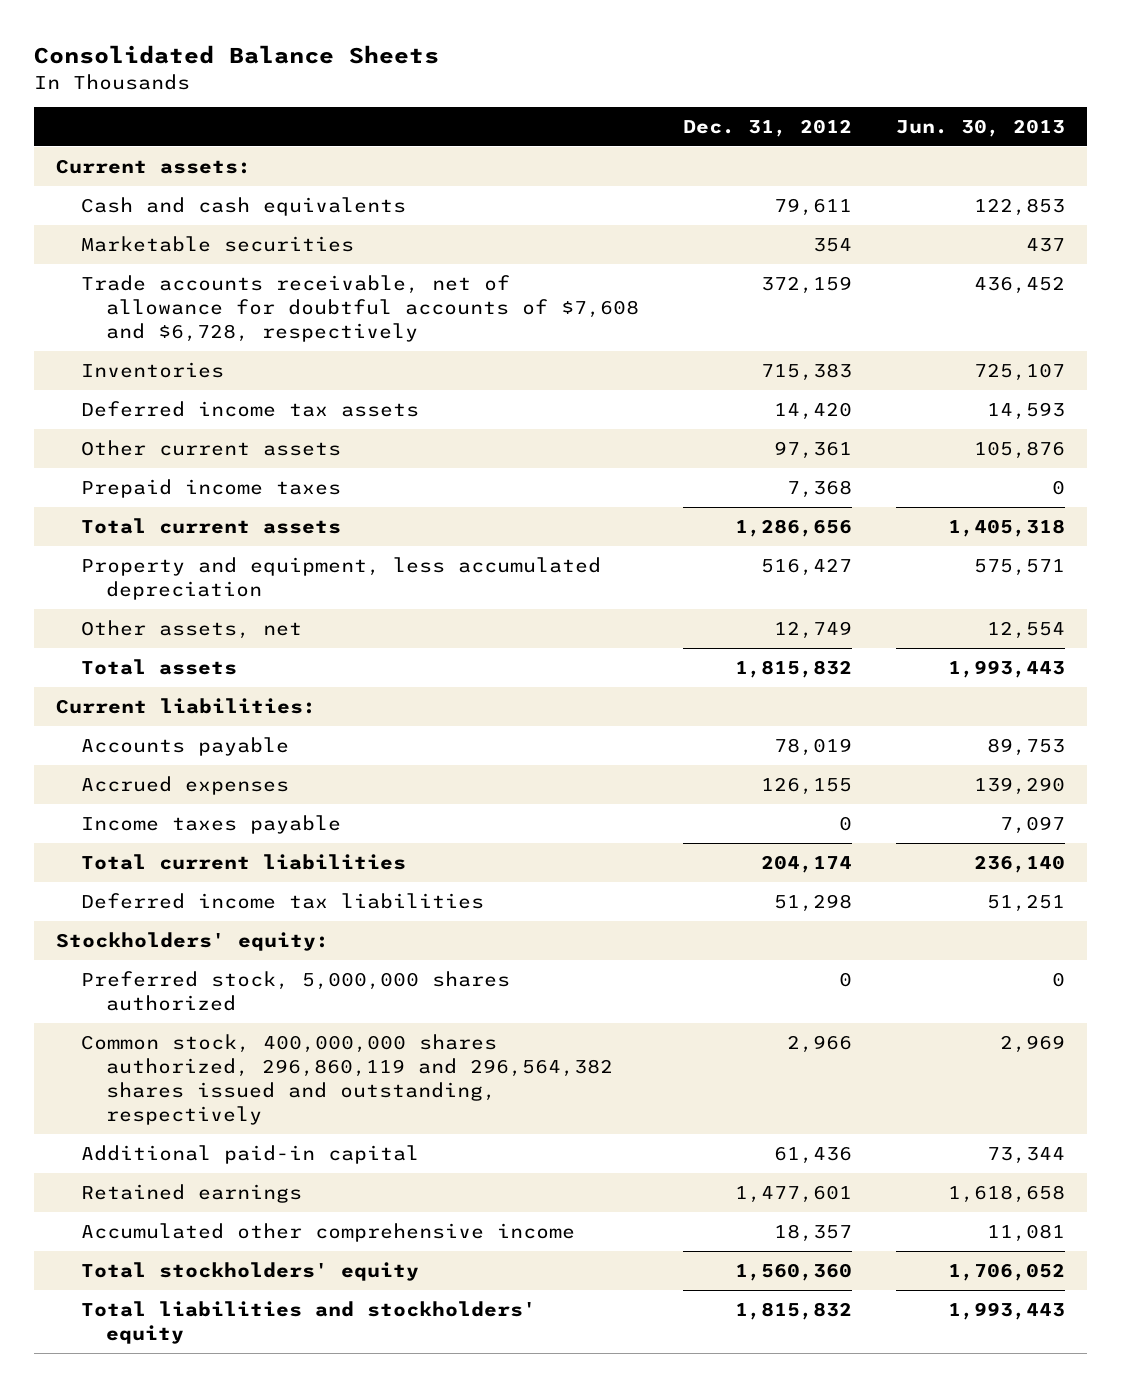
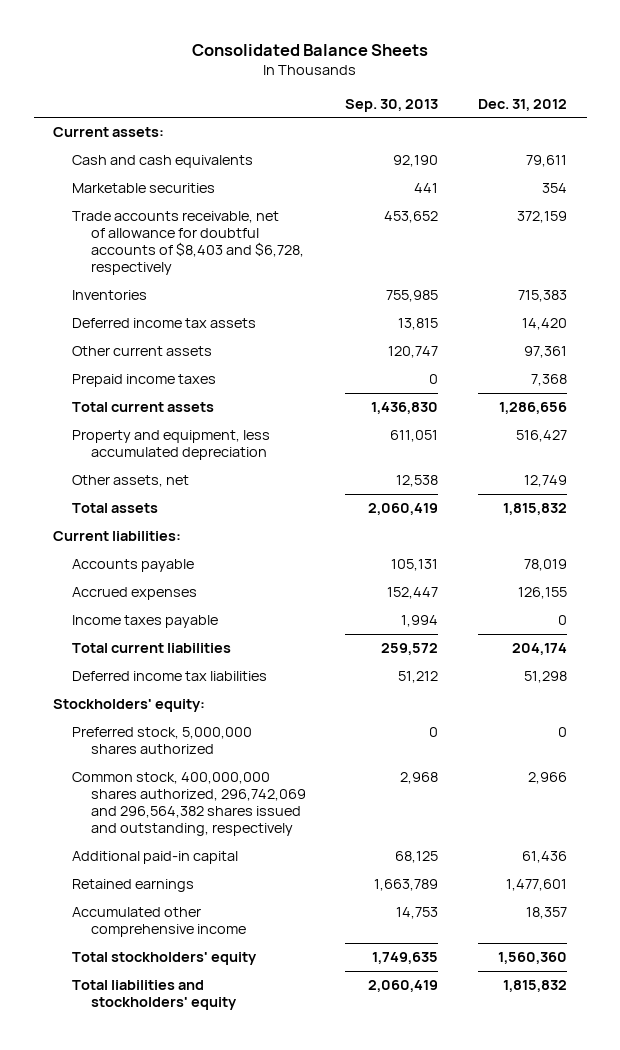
- | Dec. 31, 2012 | Jun. 30, 2013
+ | Sep. 30, 2013 | Dec. 31, 2012
- Trade accounts receivable, net of allowance for doubtful accounts of $7,608 and $6,728, respectively | 372,159 | 436,452
+ Trade accounts receivable, net of allowance for doubtful accounts of $8,403 and $6,728, respectively | 453,652 | 372,159
- Common stock, 400,000,000 shares authorized, 296,860,119 and 296,564,382 shares issued and outstanding, respectively | 2,966 | 2,969
+ Common stock, 400,000,000 shares authorized, 296,742,069 and 296,564,382 shares issued and outstanding, respectively | 2,968 | 2,966

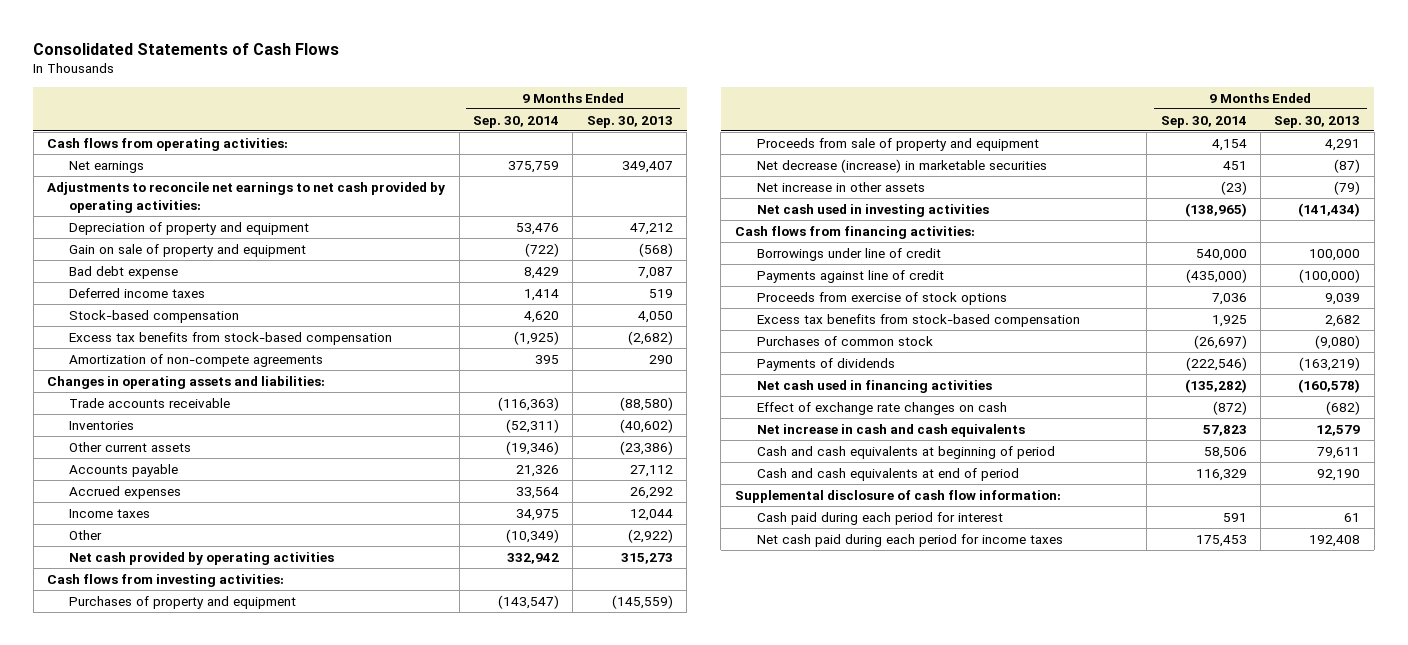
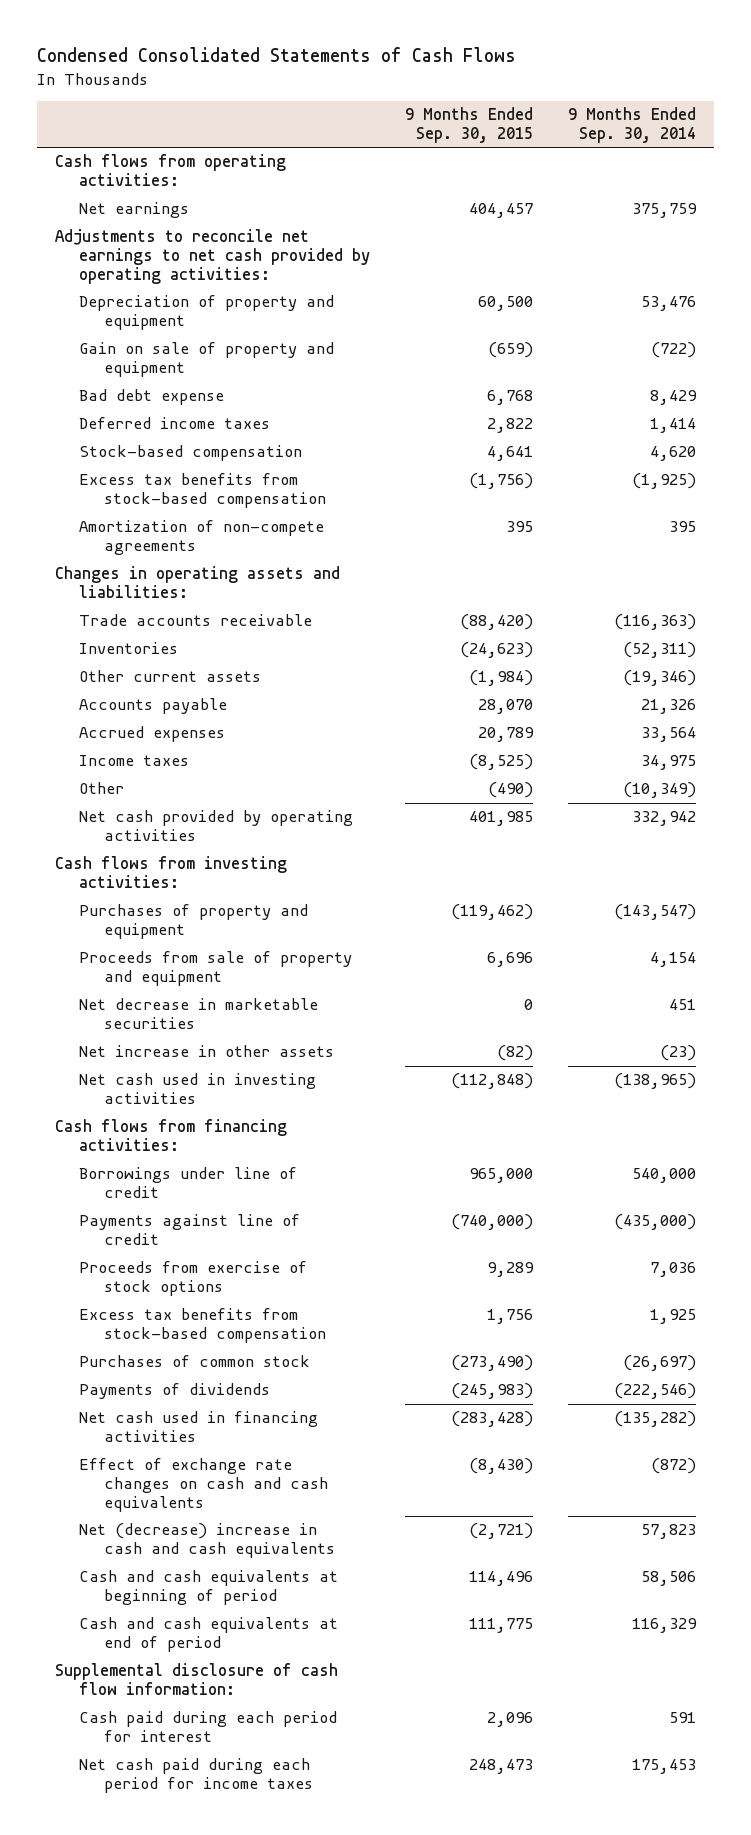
- Consolidated Statements of Cash Flows
+ Condensed Consolidated Statements of Cash Flows
- | 9 Months Ended Sep. 30, 2014 | 9 Months Ended Sep. 30, 2013
+ | 9 Months Ended Sep. 30, 2015 | 9 Months Ended Sep. 30, 2014
- Net decrease (increase) in marketable securities | 451 | (87)
+ Net decrease in marketable securities | 0 | 451
- Effect of exchange rate changes on cash | (872) | (682)
- Net increase in cash and cash equivalents | 57,823 | 12,579
+ Effect of exchange rate changes on cash and cash equivalents | (8,430) | (872)
+ Net (decrease) increase in cash and cash equivalents | (2,721) | 57,823

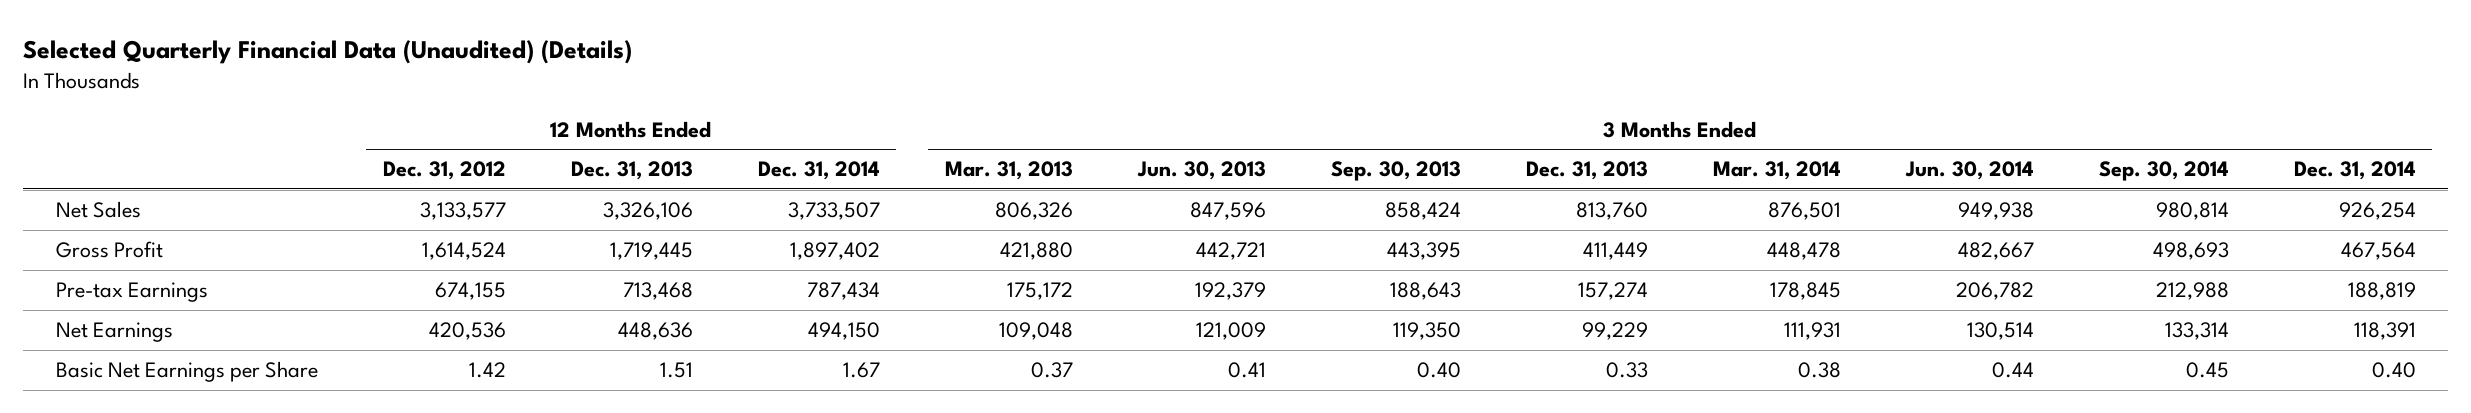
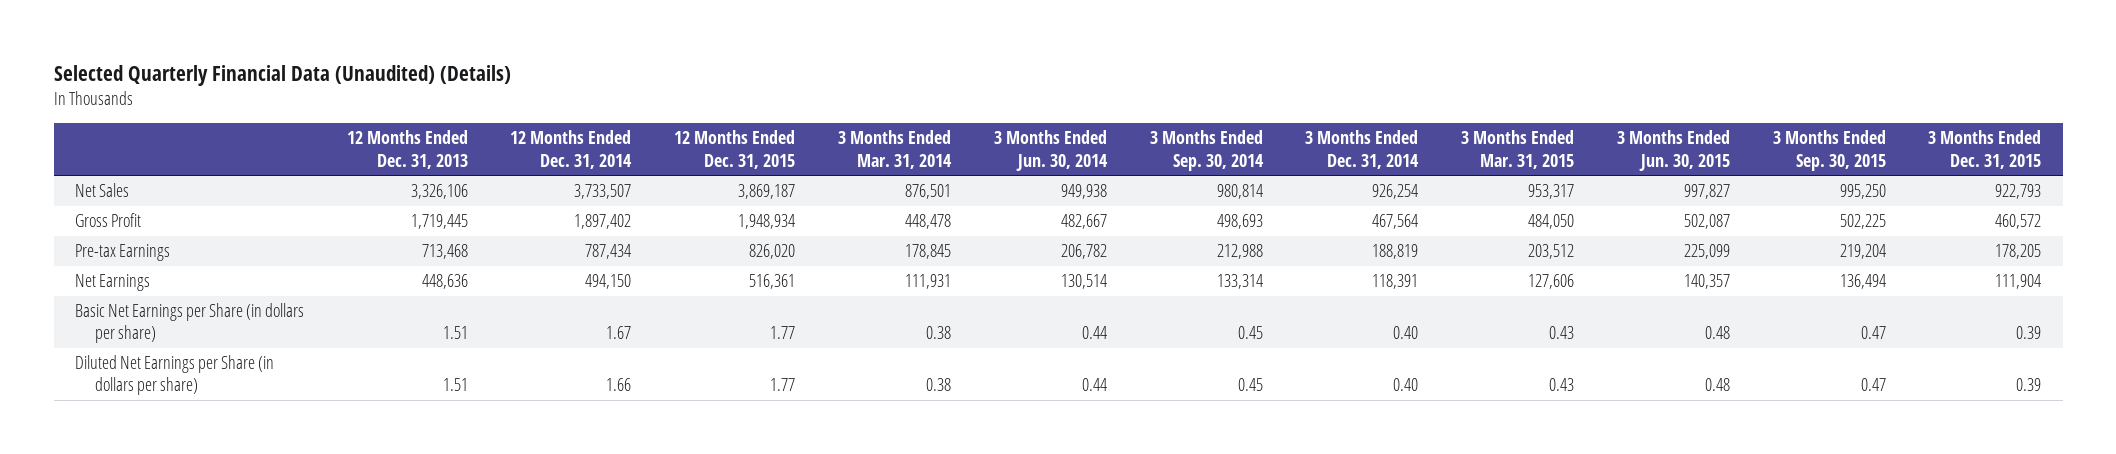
- | 12 Months Ended Dec. 31, 2012 | 12 Months Ended Dec. 31, 2013 | 12 Months Ended Dec. 31, 2014 | 3 Months Ended Mar. 31, 2013 | 3 Months Ended Jun. 30, 2013 | 3 Months Ended Sep. 30, 2013 | 3 Months Ended Dec. 31, 2013 | 3 Months Ended Mar. 31, 2014 | 3 Months Ended Jun. 30, 2014 | 3 Months Ended Sep. 30, 2014 | 3 Months Ended Dec. 31, 2014
+ | 12 Months Ended Dec. 31, 2013 | 12 Months Ended Dec. 31, 2014 | 12 Months Ended Dec. 31, 2015 | 3 Months Ended Mar. 31, 2014 | 3 Months Ended Jun. 30, 2014 | 3 Months Ended Sep. 30, 2014 | 3 Months Ended Dec. 31, 2014 | 3 Months Ended Mar. 31, 2015 | 3 Months Ended Jun. 30, 2015 | 3 Months Ended Sep. 30, 2015 | 3 Months Ended Dec. 31, 2015
- Basic Net Earnings per Share | 1.42 | 1.51 | 1.67 | 0.37 | 0.41 | 0.40 | 0.33 | 0.38 | 0.44 | 0.45 | 0.40
+ Basic Net Earnings per Share (in dollars per share) | 1.51 | 1.67 | 1.77 | 0.38 | 0.44 | 0.45 | 0.40 | 0.43 | 0.48 | 0.47 | 0.39
+ Diluted Net Earnings per Share (in dollars per share) | 1.51 | 1.66 | 1.77 | 0.38 | 0.44 | 0.45 | 0.40 | 0.43 | 0.48 | 0.47 | 0.39

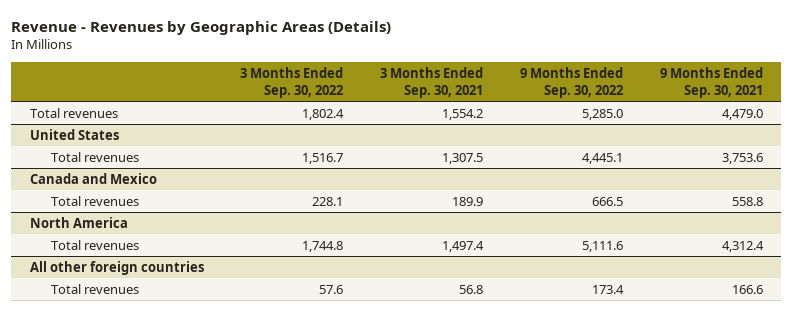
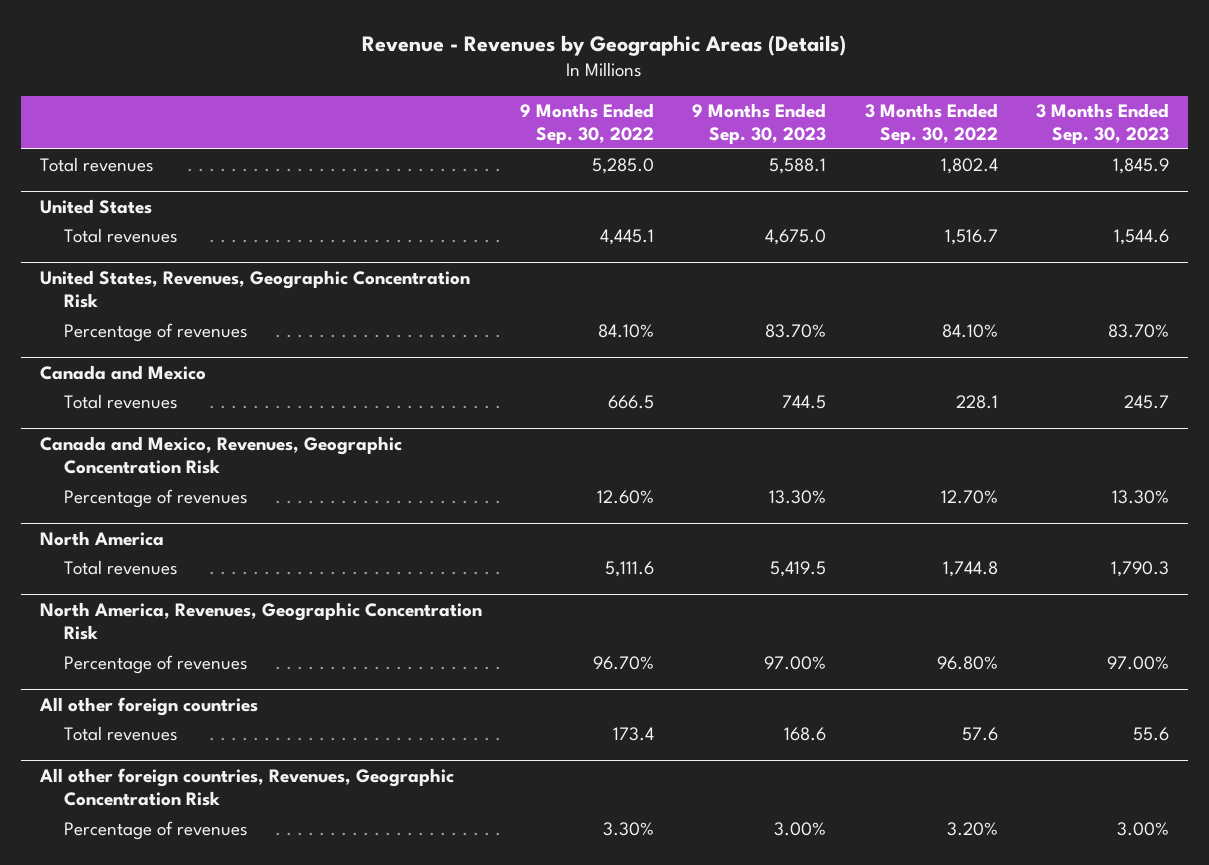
- | 3 Months Ended Sep. 30, 2022 | 3 Months Ended Sep. 30, 2021 | 9 Months Ended Sep. 30, 2022 | 9 Months Ended Sep. 30, 2021
+ | 9 Months Ended Sep. 30, 2022 | 9 Months Ended Sep. 30, 2023 | 3 Months Ended Sep. 30, 2022 | 3 Months Ended Sep. 30, 2023
+ United States, Revenues, Geographic Concentration Risk
+ Percentage of revenues | 84.10% | 83.70% | 84.10% | 83.70%
+ Canada and Mexico, Revenues, Geographic Concentration Risk
+ Percentage of revenues | 12.60% | 13.30% | 12.70% | 13.30%
+ North America, Revenues, Geographic Concentration Risk
+ Percentage of revenues | 96.70% | 97.00% | 96.80% | 97.00%
+ All other foreign countries, Revenues, Geographic Concentration Risk
+ Percentage of revenues | 3.30% | 3.00% | 3.20% | 3.00%

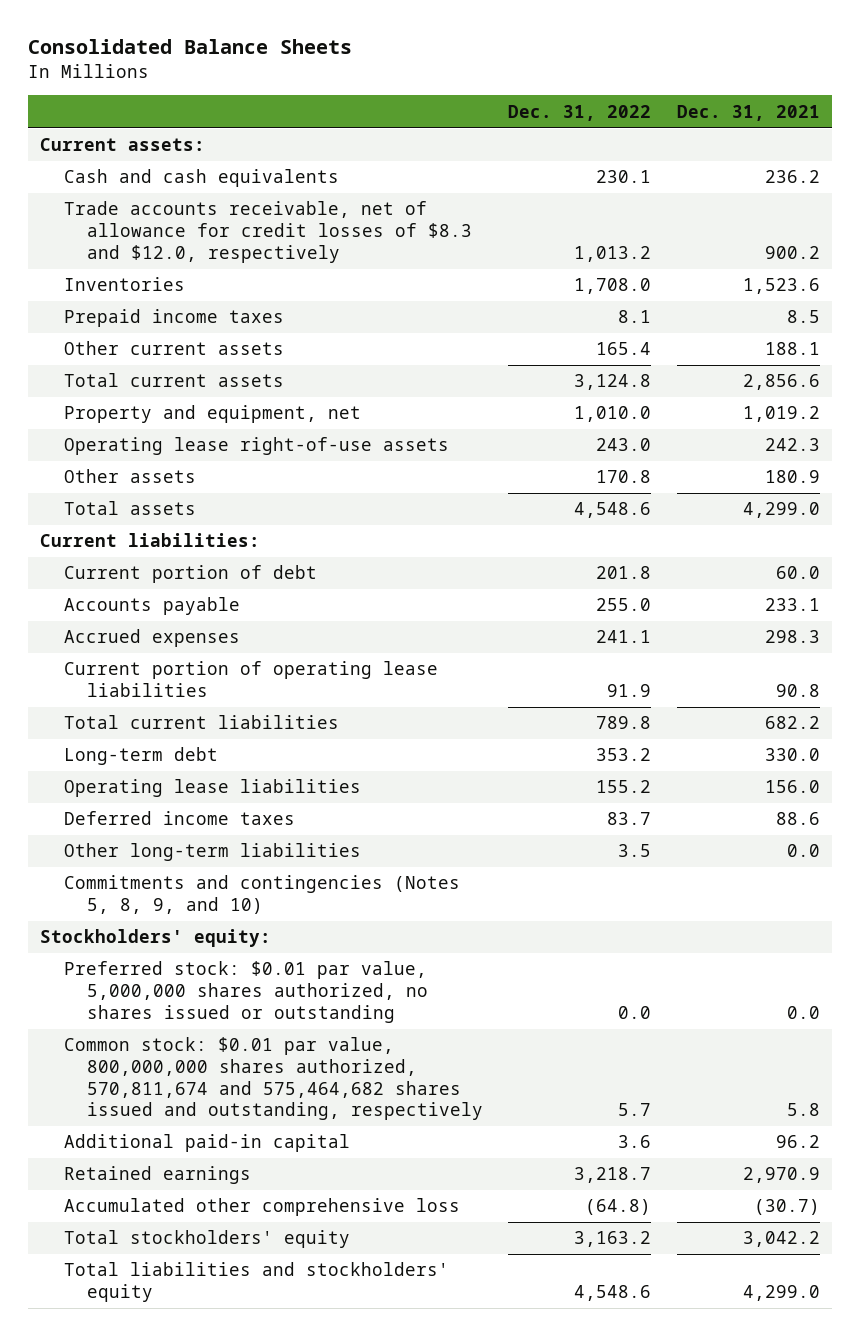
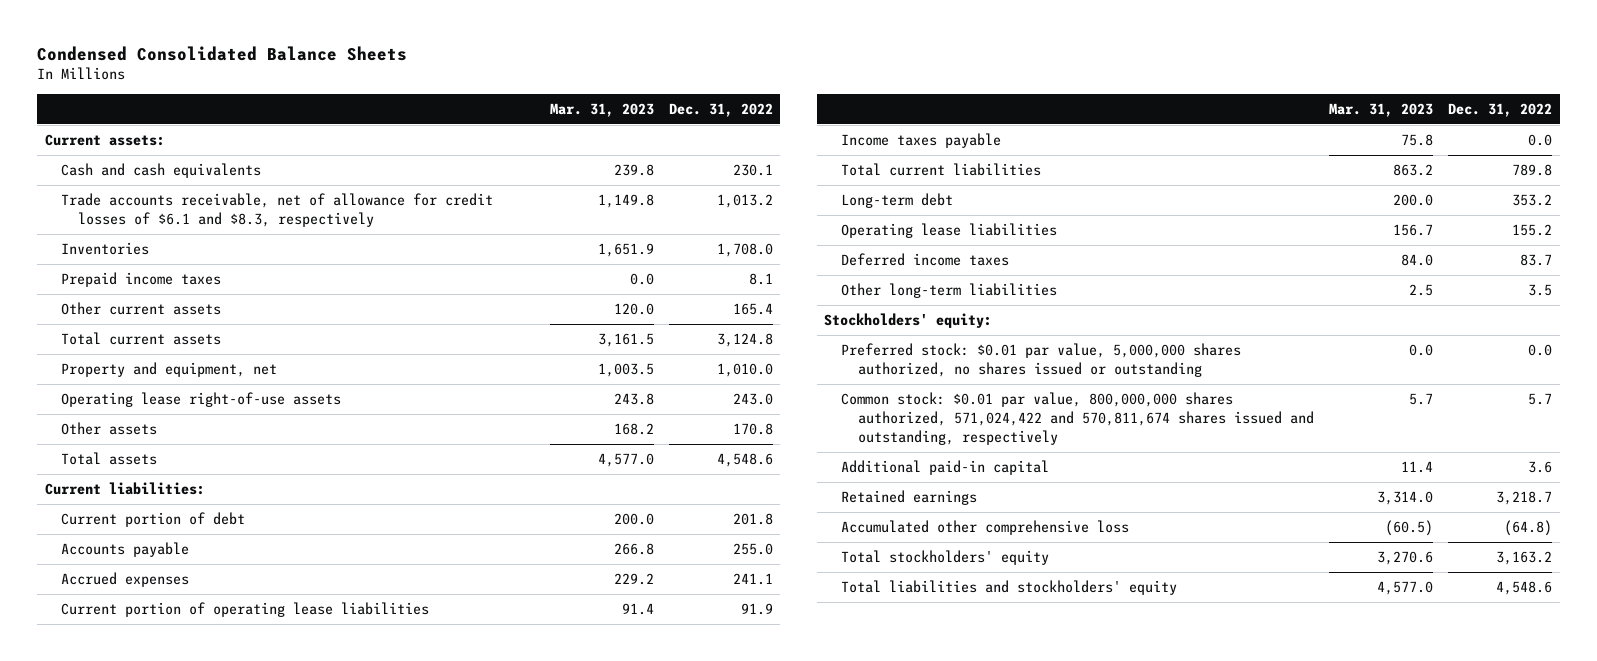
- Consolidated Balance Sheets
+ Condensed Consolidated Balance Sheets
- | Dec. 31, 2022 | Dec. 31, 2021
+ | Mar. 31, 2023 | Dec. 31, 2022
- Trade accounts receivable, net of allowance for credit losses of $8.3 and $12.0, respectively | 1,013.2 | 900.2
+ Trade accounts receivable, net of allowance for credit losses of $6.1 and $8.3, respectively | 1,149.8 | 1,013.2
+ Income taxes payable | 75.8 | 0.0
- Commitments and contingencies (Notes 5, 8, 9, and 10)
- Common stock: $0.01 par value, 800,000,000 shares authorized, 570,811,674 and 575,464,682 shares issued and outstanding, respectively | 5.7 | 5.8
+ Common stock: $0.01 par value, 800,000,000 shares authorized, 571,024,422 and 570,811,674 shares issued and outstanding, respectively | 5.7 | 5.7

